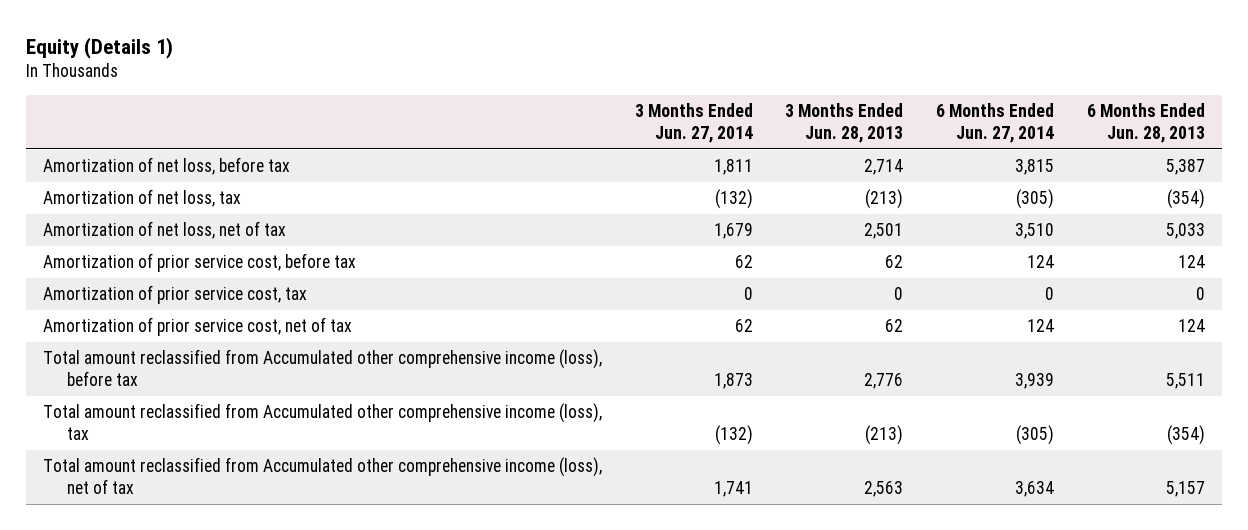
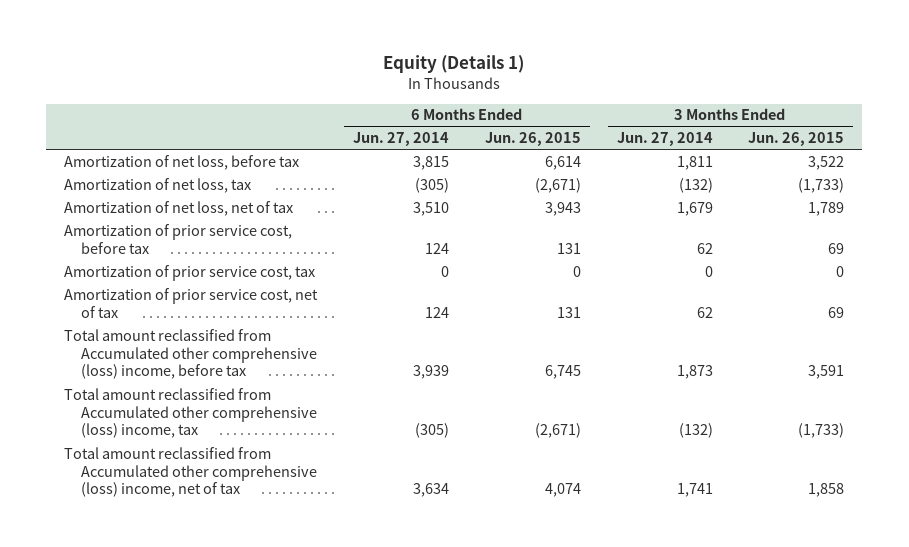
- | 3 Months Ended Jun. 27, 2014 | 3 Months Ended Jun. 28, 2013 | 6 Months Ended Jun. 27, 2014 | 6 Months Ended Jun. 28, 2013
+ | 6 Months Ended Jun. 27, 2014 | 6 Months Ended Jun. 26, 2015 | 3 Months Ended Jun. 27, 2014 | 3 Months Ended Jun. 26, 2015
- Total amount reclassified from Accumulated other comprehensive income (loss), before tax | 1,873 | 2,776 | 3,939 | 5,511
- Total amount reclassified from Accumulated other comprehensive income (loss), tax | (132) | (213) | (305) | (354)
- Total amount reclassified from Accumulated other comprehensive income (loss), net of tax | 1,741 | 2,563 | 3,634 | 5,157
+ Total amount reclassified from Accumulated other comprehensive (loss) income, before tax | 3,939 | 6,745 | 1,873 | 3,591
+ Total amount reclassified from Accumulated other comprehensive (loss) income, tax | (305) | (2,671) | (132) | (1,733)
+ Total amount reclassified from Accumulated other comprehensive (loss) income, net of tax | 3,634 | 4,074 | 1,741 | 1,858

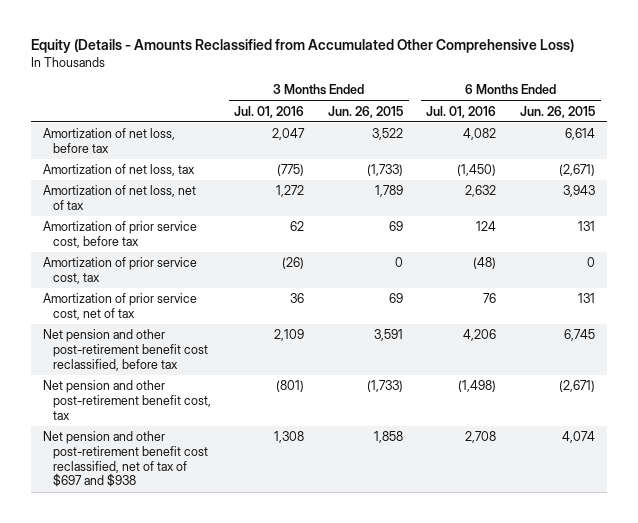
- Equity (Details 1)
+ Equity (Details - Amounts Reclassified from Accumulated Other Comprehensive Loss)
- | 6 Months Ended Jun. 27, 2014 | 6 Months Ended Jun. 26, 2015 | 3 Months Ended Jun. 27, 2014 | 3 Months Ended Jun. 26, 2015
+ | 3 Months Ended Jul. 01, 2016 | 3 Months Ended Jun. 26, 2015 | 6 Months Ended Jul. 01, 2016 | 6 Months Ended Jun. 26, 2015
- Total amount reclassified from Accumulated other comprehensive (loss) income, before tax | 3,939 | 6,745 | 1,873 | 3,591
- Total amount reclassified from Accumulated other comprehensive (loss) income, tax | (305) | (2,671) | (132) | (1,733)
- Total amount reclassified from Accumulated other comprehensive (loss) income, net of tax | 3,634 | 4,074 | 1,741 | 1,858
+ Net pension and other post-retirement benefit cost reclassified, before tax | 2,109 | 3,591 | 4,206 | 6,745
+ Net pension and other post-retirement benefit cost, tax | (801) | (1,733) | (1,498) | (2,671)
+ Net pension and other post-retirement benefit cost reclassified, net of tax of $697 and $938 | 1,308 | 1,858 | 2,708 | 4,074

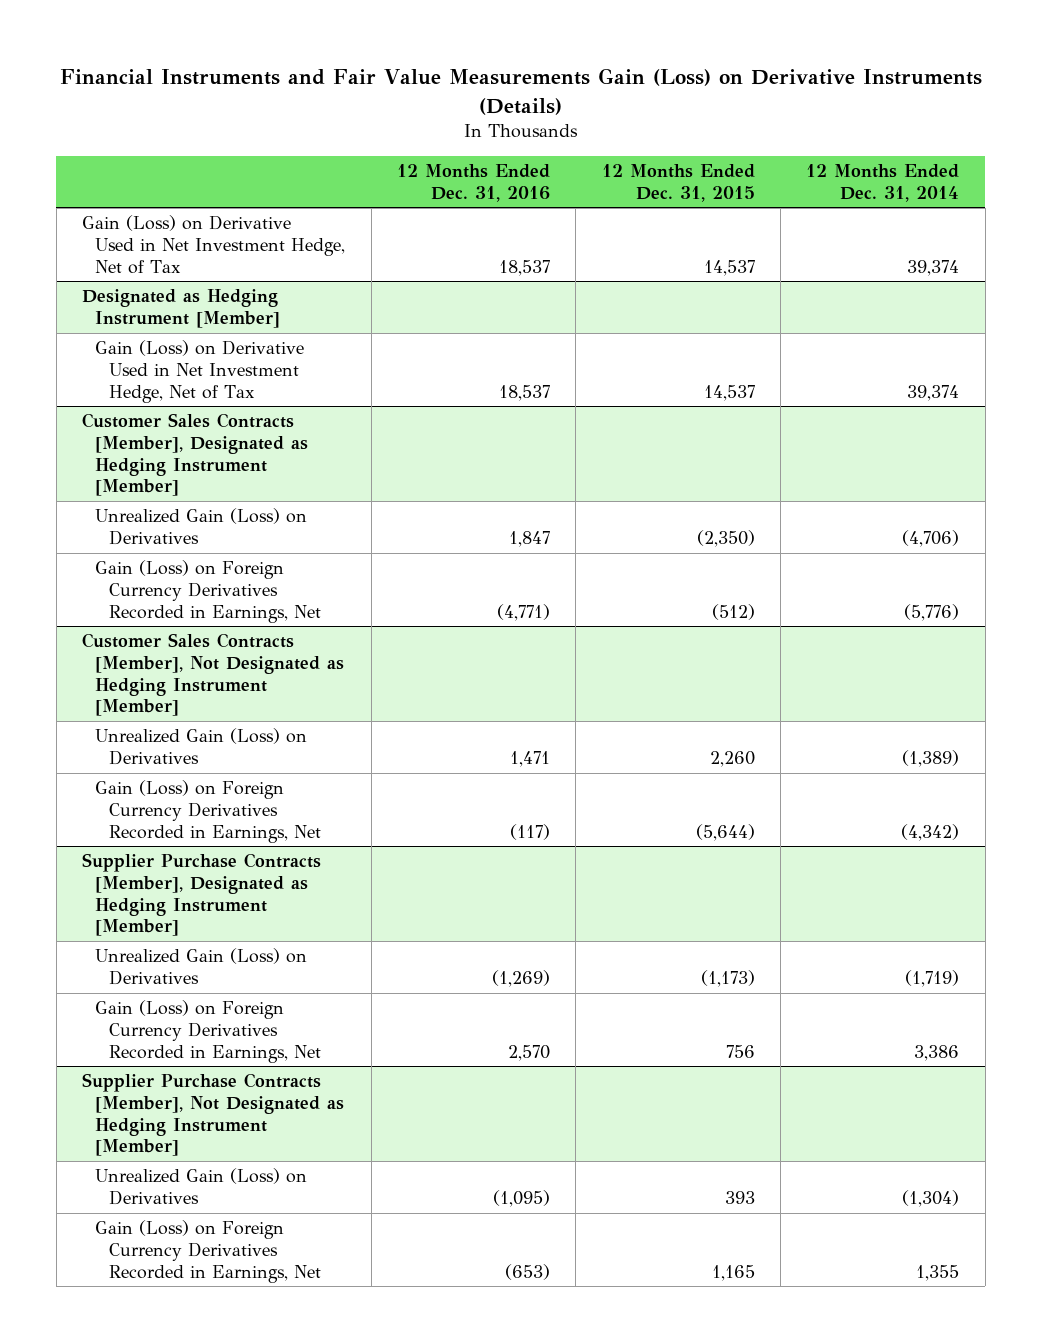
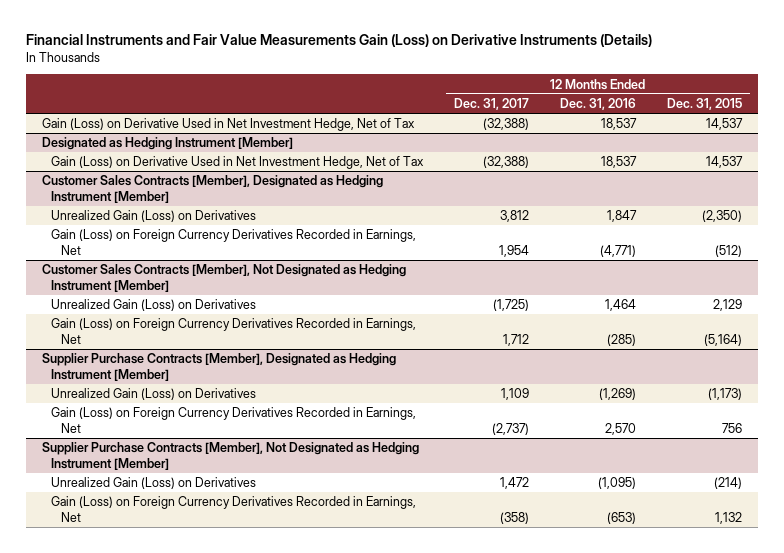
- | 12 Months Ended Dec. 31, 2016 | 12 Months Ended Dec. 31, 2015 | 12 Months Ended Dec. 31, 2014
+ | 12 Months Ended Dec. 31, 2017 | 12 Months Ended Dec. 31, 2016 | 12 Months Ended Dec. 31, 2015
@ Customer Sales Contracts [Member], Not Designated as Hedging Instrument [Member]
- Unrealized Gain (Loss) on Derivatives | 1,471 | 2,260 | (1,389)
- Gain (Loss) on Foreign Currency Derivatives Recorded in Earnings, Net | (117) | (5,644) | (4,342)
+ Unrealized Gain (Loss) on Derivatives | (1,725) | 1,464 | 2,129
+ Gain (Loss) on Foreign Currency Derivatives Recorded in Earnings, Net | 1,712 | (285) | (5,164)
@ Supplier Purchase Contracts [Member], Not Designated as Hedging Instrument [Member]
- Unrealized Gain (Loss) on Derivatives | (1,095) | 393 | (1,304)
- Gain (Loss) on Foreign Currency Derivatives Recorded in Earnings, Net | (653) | 1,165 | 1,355
+ Unrealized Gain (Loss) on Derivatives | 1,472 | (1,095) | (214)
+ Gain (Loss) on Foreign Currency Derivatives Recorded in Earnings, Net | (358) | (653) | 1,132

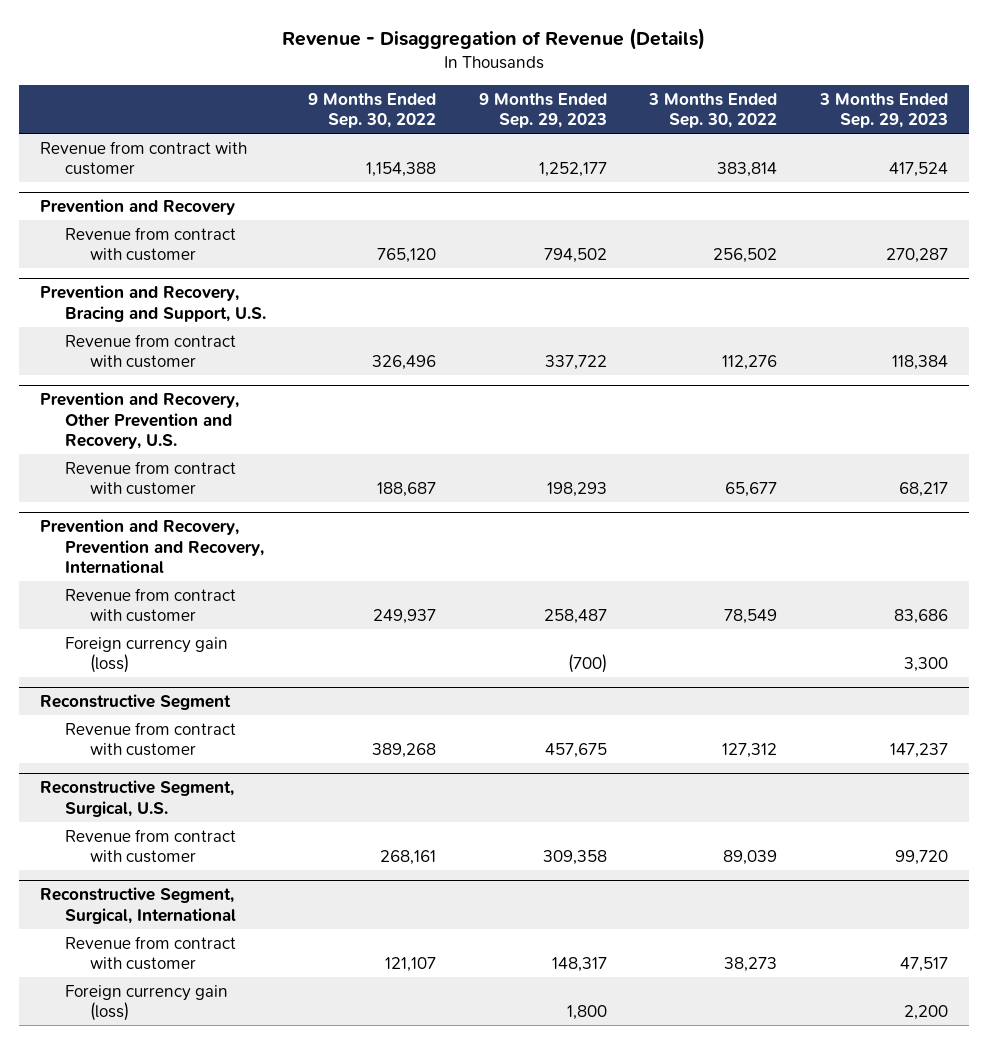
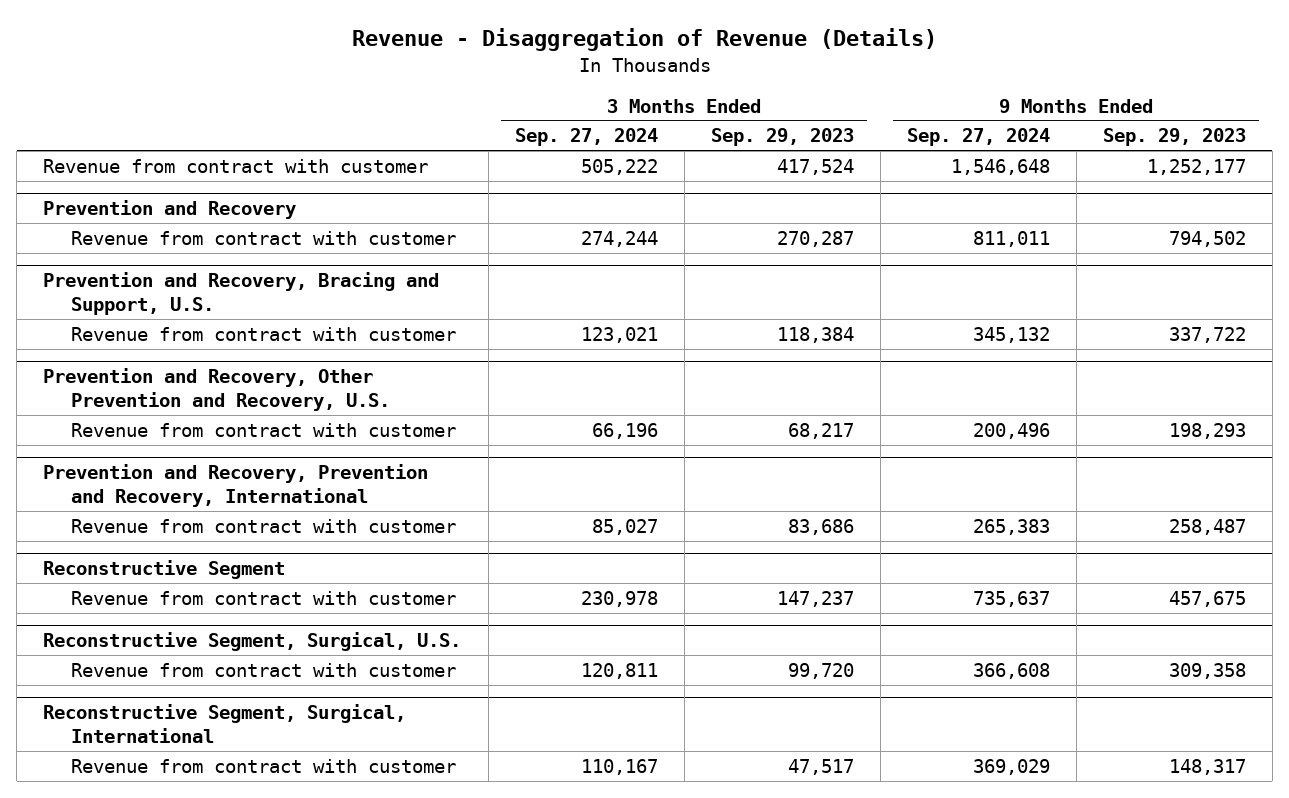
- | 9 Months Ended Sep. 30, 2022 | 9 Months Ended Sep. 29, 2023 | 3 Months Ended Sep. 30, 2022 | 3 Months Ended Sep. 29, 2023
+ | 3 Months Ended Sep. 27, 2024 | 3 Months Ended Sep. 29, 2023 | 9 Months Ended Sep. 27, 2024 | 9 Months Ended Sep. 29, 2023
@ Prevention and Recovery, Prevention and Recovery, International
- Foreign currency gain (loss) | | (700) | | 3,300
@ Reconstructive Segment, Surgical, International
- Foreign currency gain (loss) | | 1,800 | | 2,200

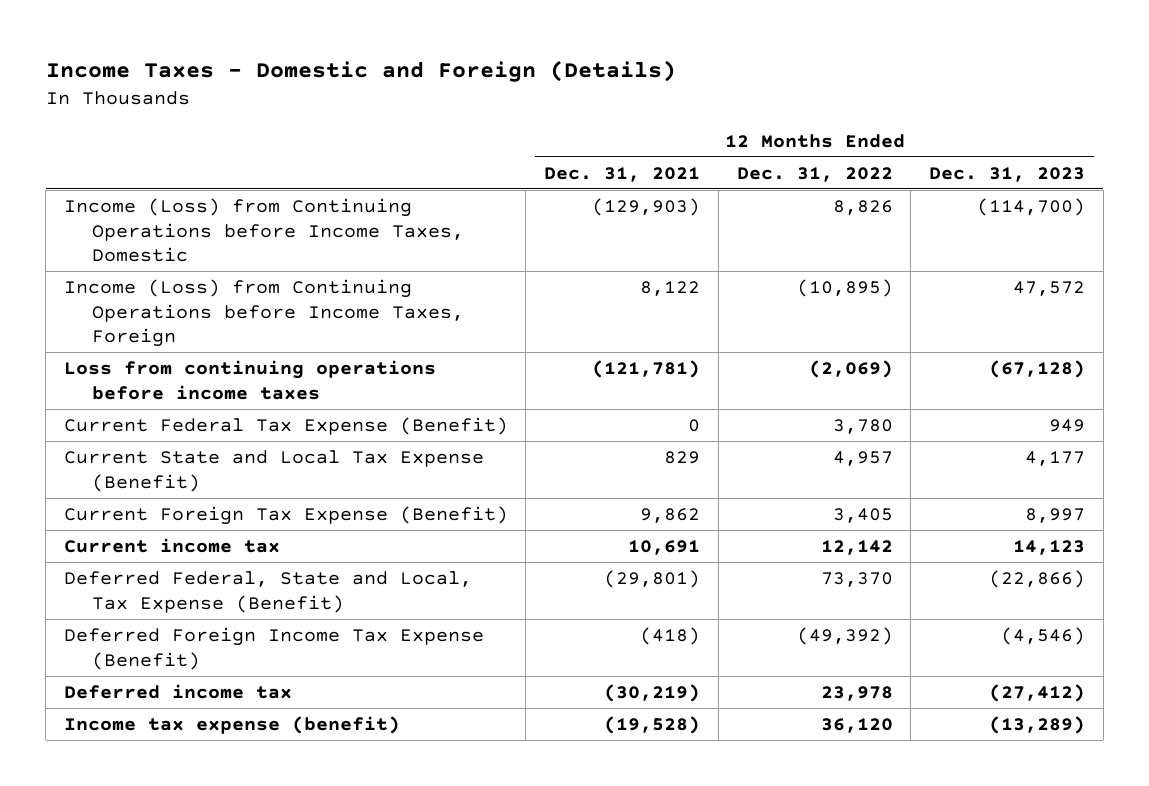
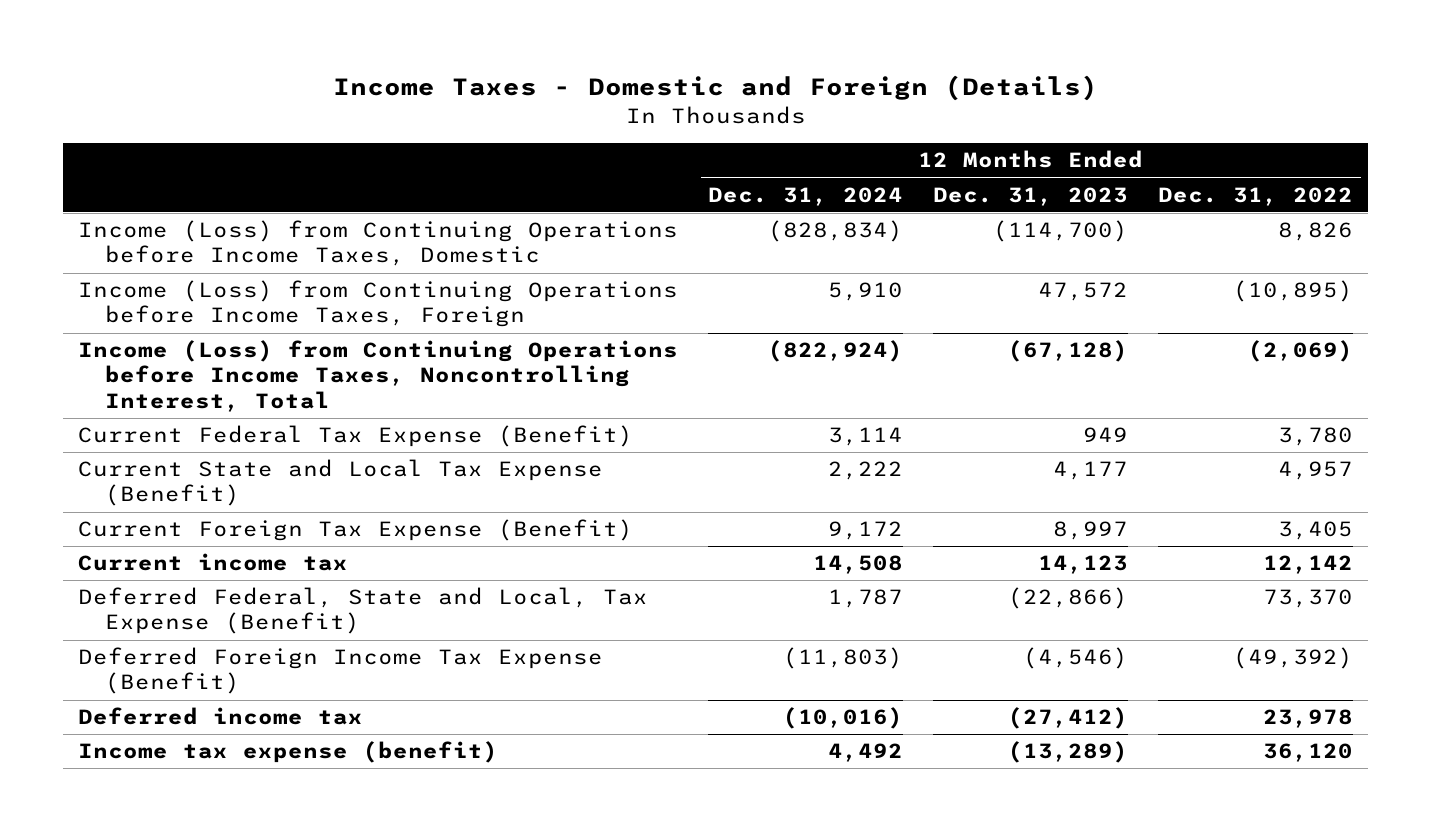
- | 12 Months Ended Dec. 31, 2021 | 12 Months Ended Dec. 31, 2022 | 12 Months Ended Dec. 31, 2023
+ | 12 Months Ended Dec. 31, 2024 | 12 Months Ended Dec. 31, 2023 | 12 Months Ended Dec. 31, 2022
- Loss from continuing operations before income taxes | (121,781) | (2,069) | (67,128)
+ Income (Loss) from Continuing Operations before Income Taxes, Noncontrolling Interest, Total | (822,924) | (67,128) | (2,069)

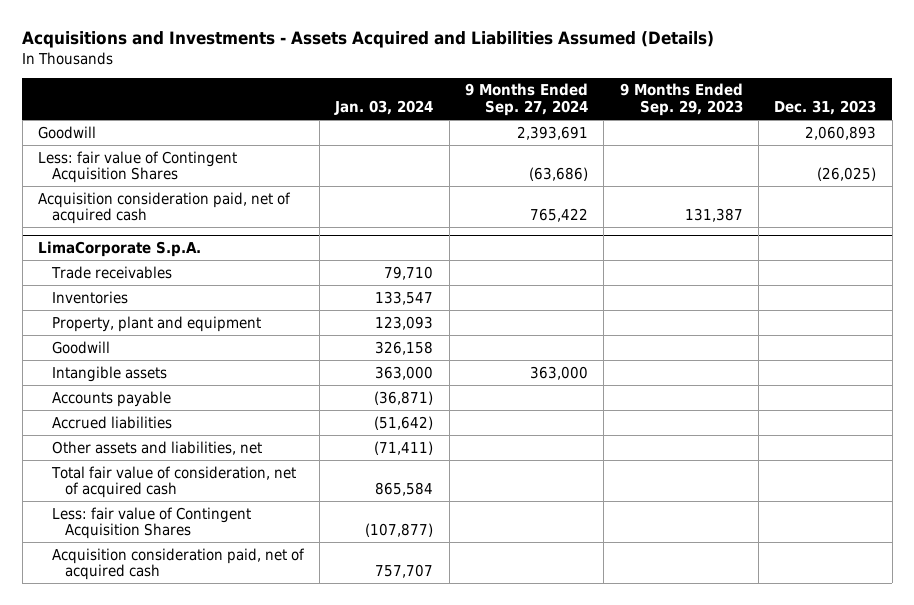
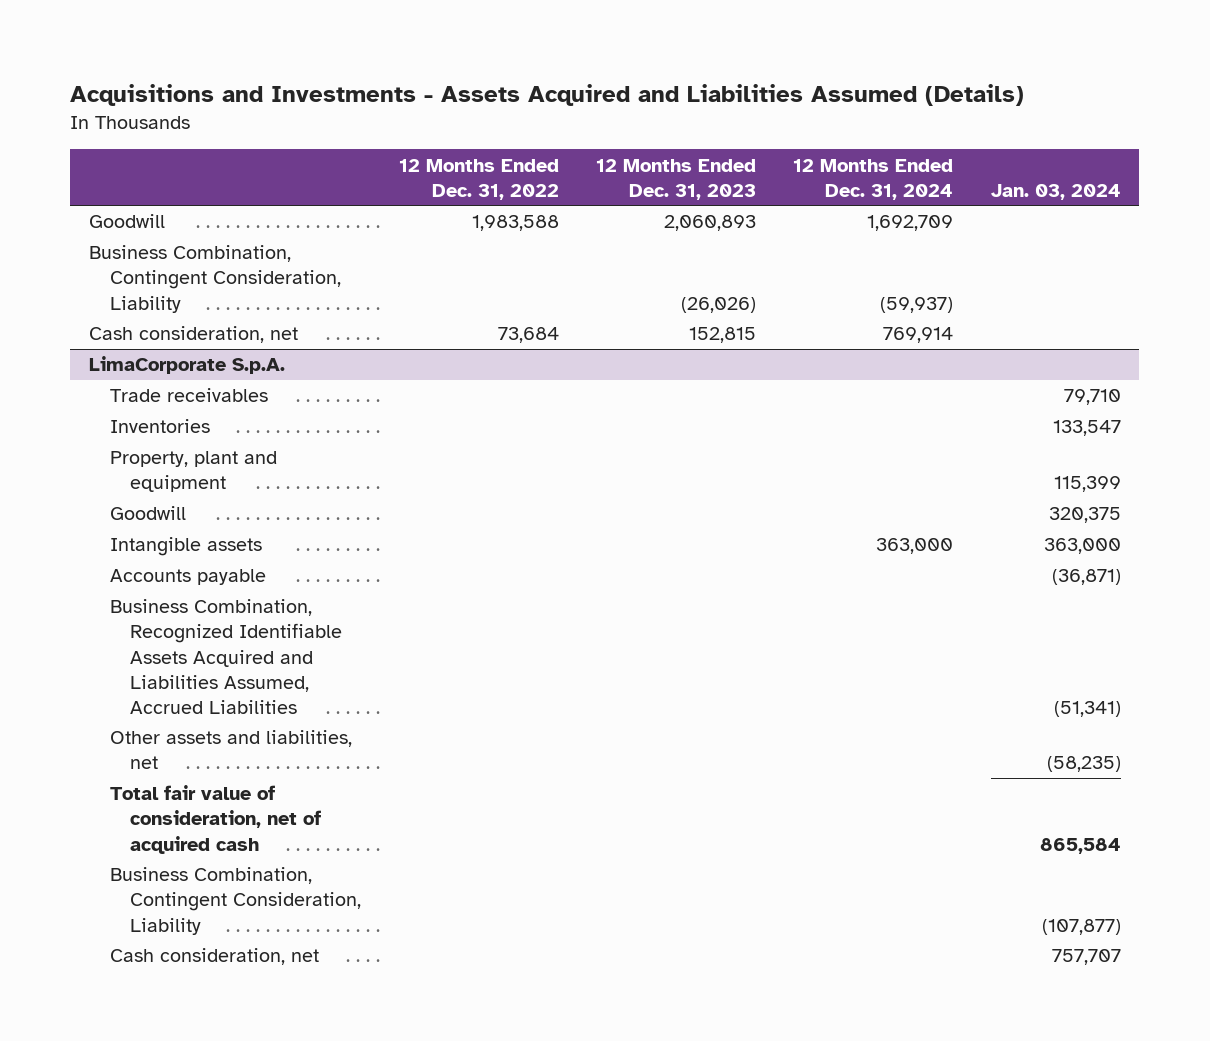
- | Jan. 03, 2024 | 9 Months Ended Sep. 27, 2024 | 9 Months Ended Sep. 29, 2023 | Dec. 31, 2023
+ | 12 Months Ended Dec. 31, 2022 | 12 Months Ended Dec. 31, 2023 | 12 Months Ended Dec. 31, 2024 | Jan. 03, 2024
- Less: fair value of Contingent Acquisition Shares | | (63,686) | | (26,025)
- Acquisition consideration paid, net of acquired cash | | 765,422 | 131,387 |
+ Business Combination, Contingent Consideration, Liability | | (26,026) | (59,937) |
+ Cash consideration, net | 73,684 | 152,815 | 769,914 |
@ LimaCorporate S.p.A.
- Property, plant and equipment | 123,093 | | |
- Goodwill | 326,158 | | |
+ Property, plant and equipment | | | | 115,399
+ Goodwill | | | | 320,375
- Accrued liabilities | (51,642) | | |
- Other assets and liabilities, net | (71,411) | | |
+ Business Combination, Recognized Identifiable Assets Acquired and Liabilities Assumed, Accrued Liabilities | | | | (51,341)
+ Other assets and liabilities, net | | | | (58,235)
- Less: fair value of Contingent Acquisition Shares | (107,877) | | |
- Acquisition consideration paid, net of acquired cash | 757,707 | | |
+ Business Combination, Contingent Consideration, Liability | | | | (107,877)
+ Cash consideration, net | | | | 757,707

